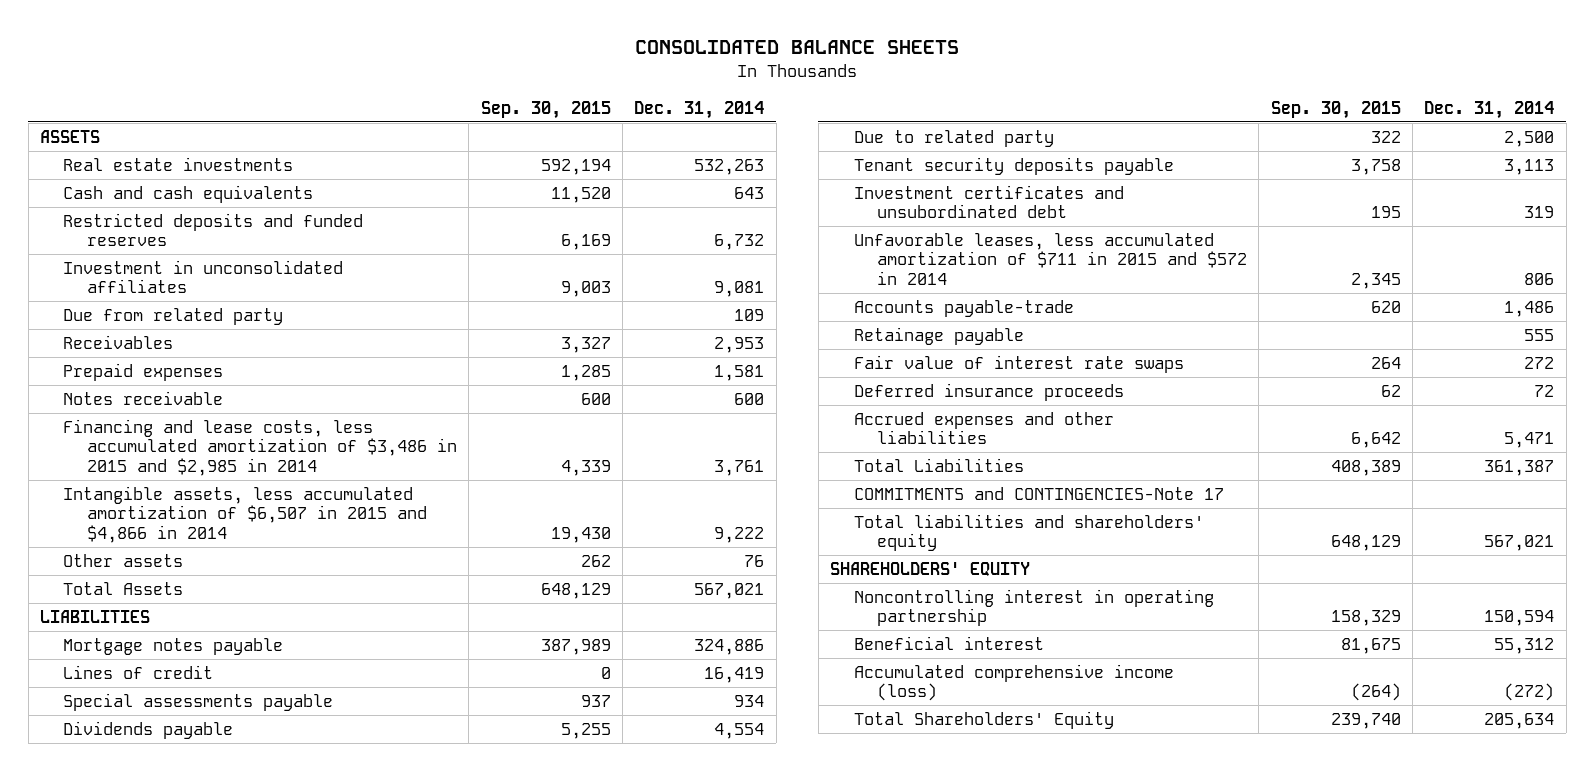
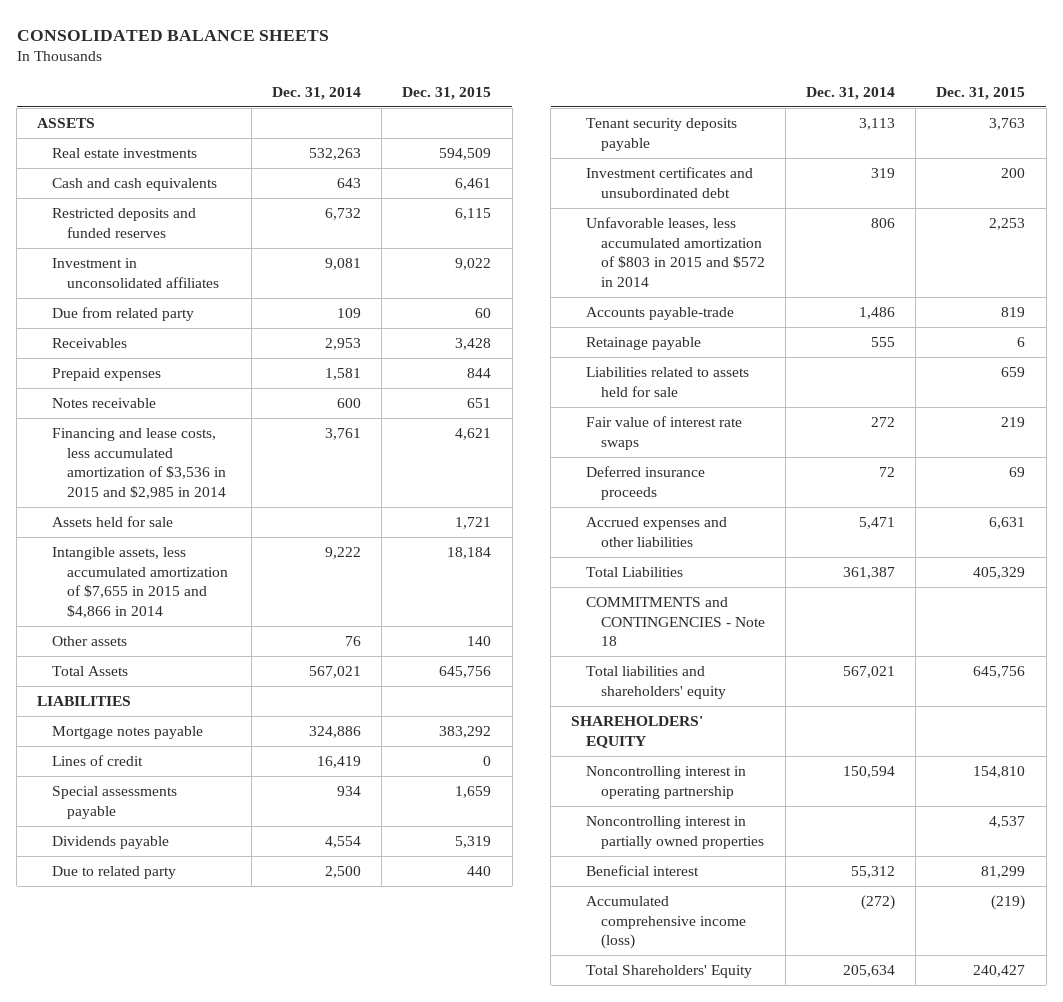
- | Sep. 30, 2015 | Dec. 31, 2014
+ | Dec. 31, 2014 | Dec. 31, 2015
- Financing and lease costs, less accumulated amortization of $3,486 in 2015 and $2,985 in 2014 | 4,339 | 3,761
- Intangible assets, less accumulated amortization of $6,507 in 2015 and $4,866 in 2014 | 19,430 | 9,222
+ Financing and lease costs, less accumulated amortization of $3,536 in 2015 and $2,985 in 2014 | 3,761 | 4,621
+ Assets held for sale | | 1,721
+ Intangible assets, less accumulated amortization of $7,655 in 2015 and $4,866 in 2014 | 9,222 | 18,184
- Unfavorable leases, less accumulated amortization of $711 in 2015 and $572 in 2014 | 2,345 | 806
+ Unfavorable leases, less accumulated amortization of $803 in 2015 and $572 in 2014 | 806 | 2,253
+ Liabilities related to assets held for sale | | 659
- COMMITMENTS and CONTINGENCIES-Note 17
+ COMMITMENTS and CONTINGENCIES - Note 18
+ Noncontrolling interest in partially owned properties | | 4,537

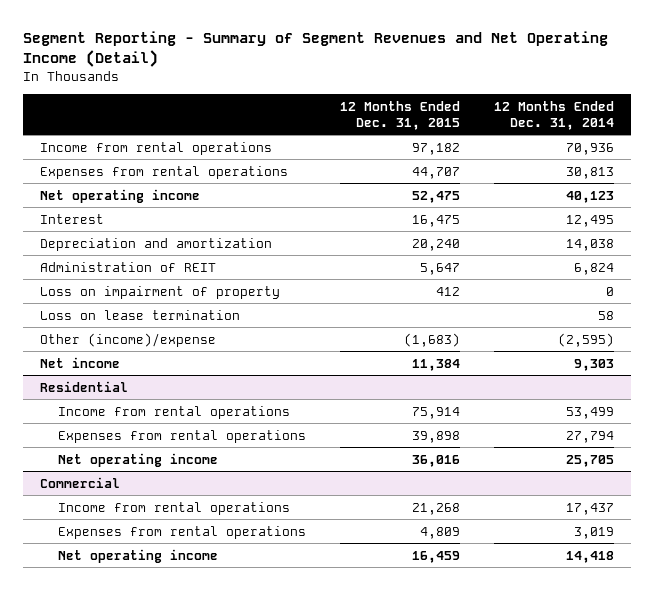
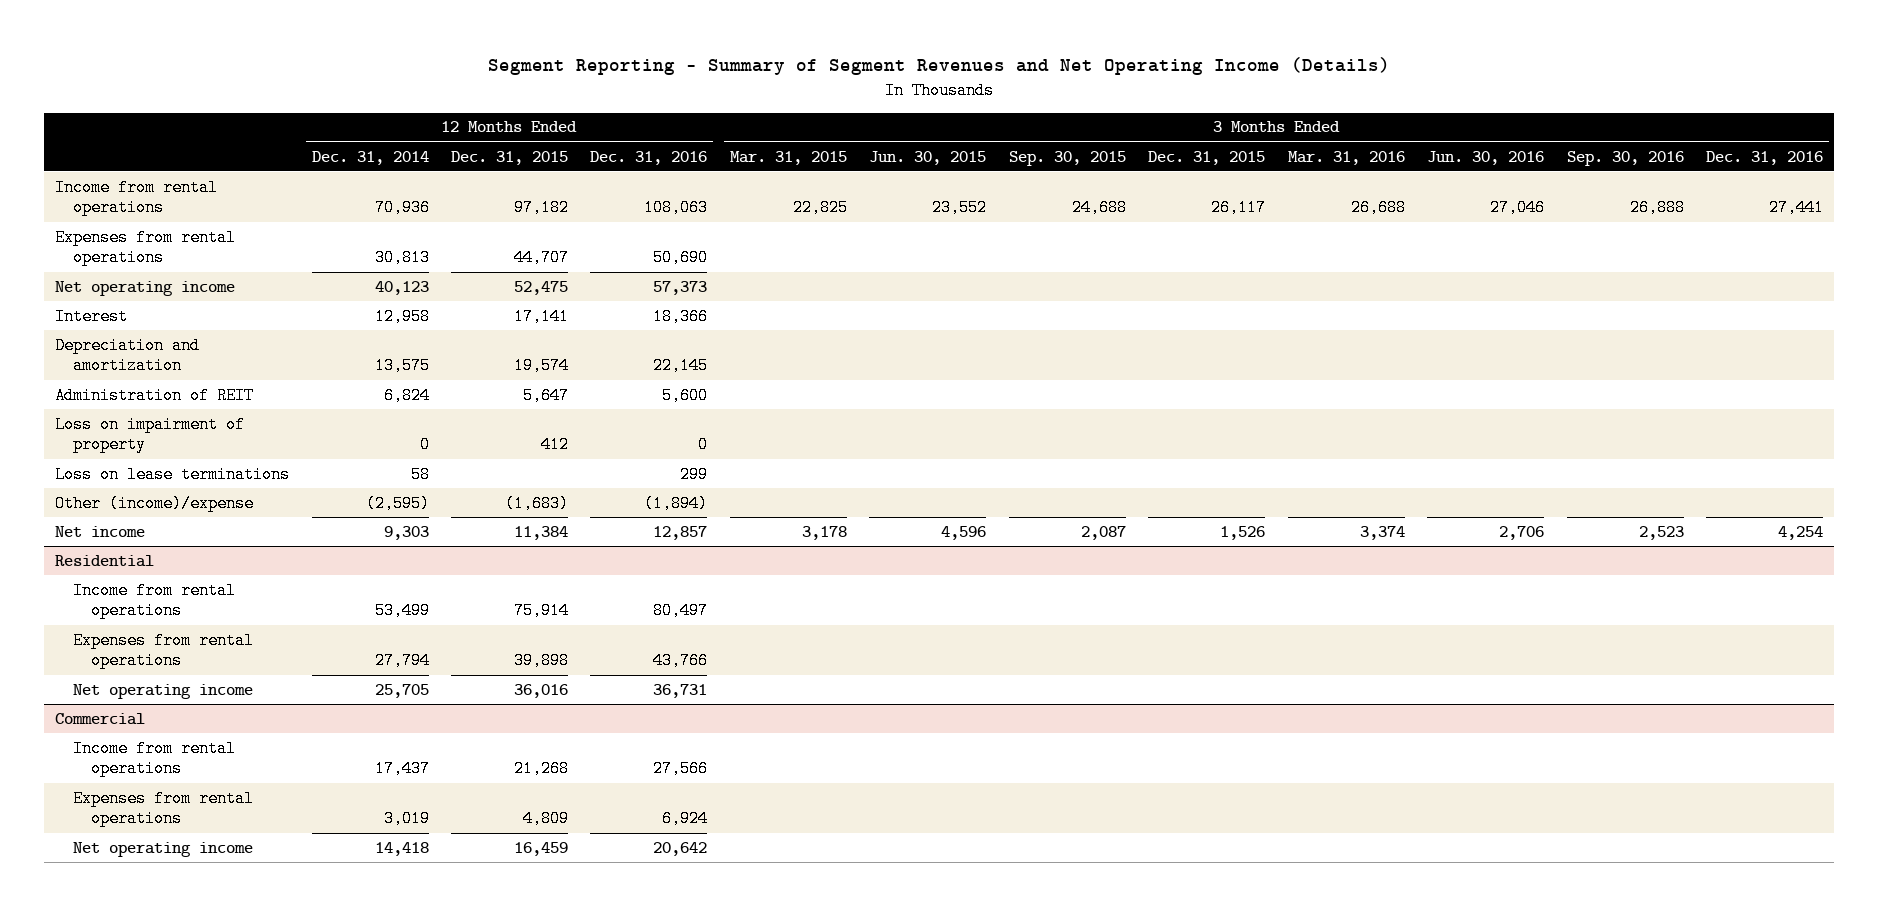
- Segment Reporting - Summary of Segment Revenues and Net Operating Income (Detail)
+ Segment Reporting - Summary of Segment Revenues and Net Operating Income (Details)
- | 12 Months Ended Dec. 31, 2015 | 12 Months Ended Dec. 31, 2014
+ | 12 Months Ended Dec. 31, 2014 | 12 Months Ended Dec. 31, 2015 | 12 Months Ended Dec. 31, 2016 | 3 Months Ended Mar. 31, 2015 | 3 Months Ended Jun. 30, 2015 | 3 Months Ended Sep. 30, 2015 | 3 Months Ended Dec. 31, 2015 | 3 Months Ended Mar. 31, 2016 | 3 Months Ended Jun. 30, 2016 | 3 Months Ended Sep. 30, 2016 | 3 Months Ended Dec. 31, 2016
- Interest | 16,475 | 12,495
- Depreciation and amortization | 20,240 | 14,038
+ Interest | 12,958 | 17,141 | 18,366 | | | | | | | |
+ Depreciation and amortization | 13,575 | 19,574 | 22,145 | | | | | | | |
- Loss on lease termination | | 58
+ Loss on lease terminations | 58 | | 299 | | | | | | | |

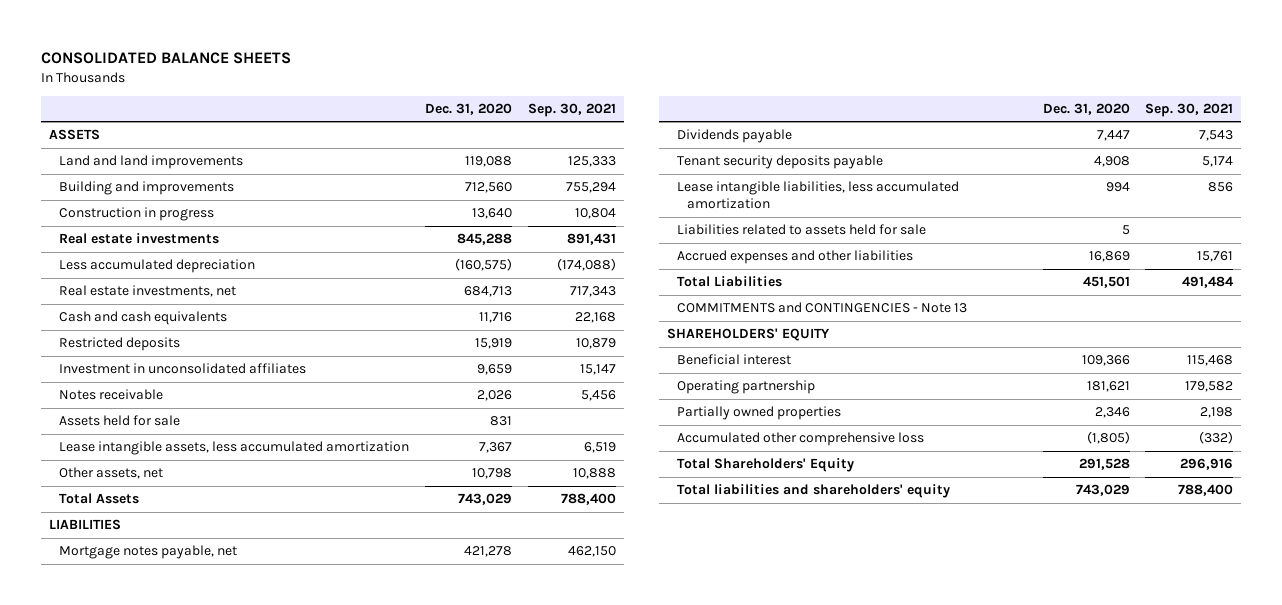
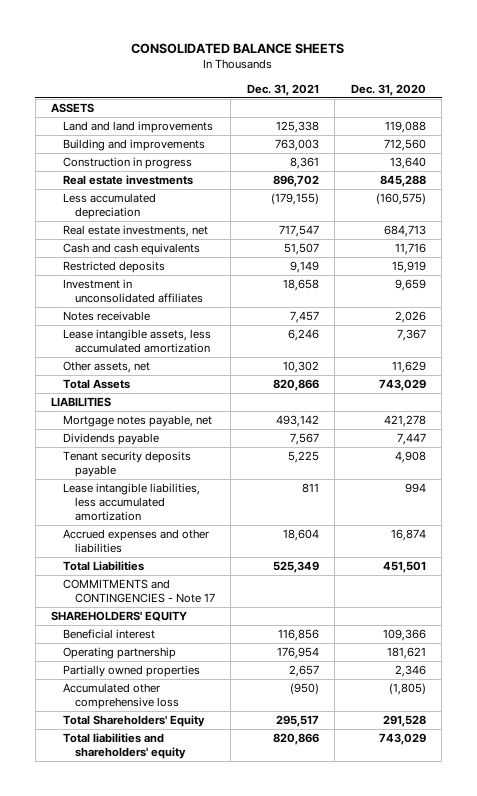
- | Dec. 31, 2020 | Sep. 30, 2021
+ | Dec. 31, 2021 | Dec. 31, 2020
- Assets held for sale | 831 |
- Other assets, net | 10,798 | 10,888
+ Other assets, net | 10,302 | 11,629
- Liabilities related to assets held for sale | 5 |
- Accrued expenses and other liabilities | 16,869 | 15,761
+ Accrued expenses and other liabilities | 18,604 | 16,874
- COMMITMENTS and CONTINGENCIES - Note 13
+ COMMITMENTS and CONTINGENCIES - Note 17

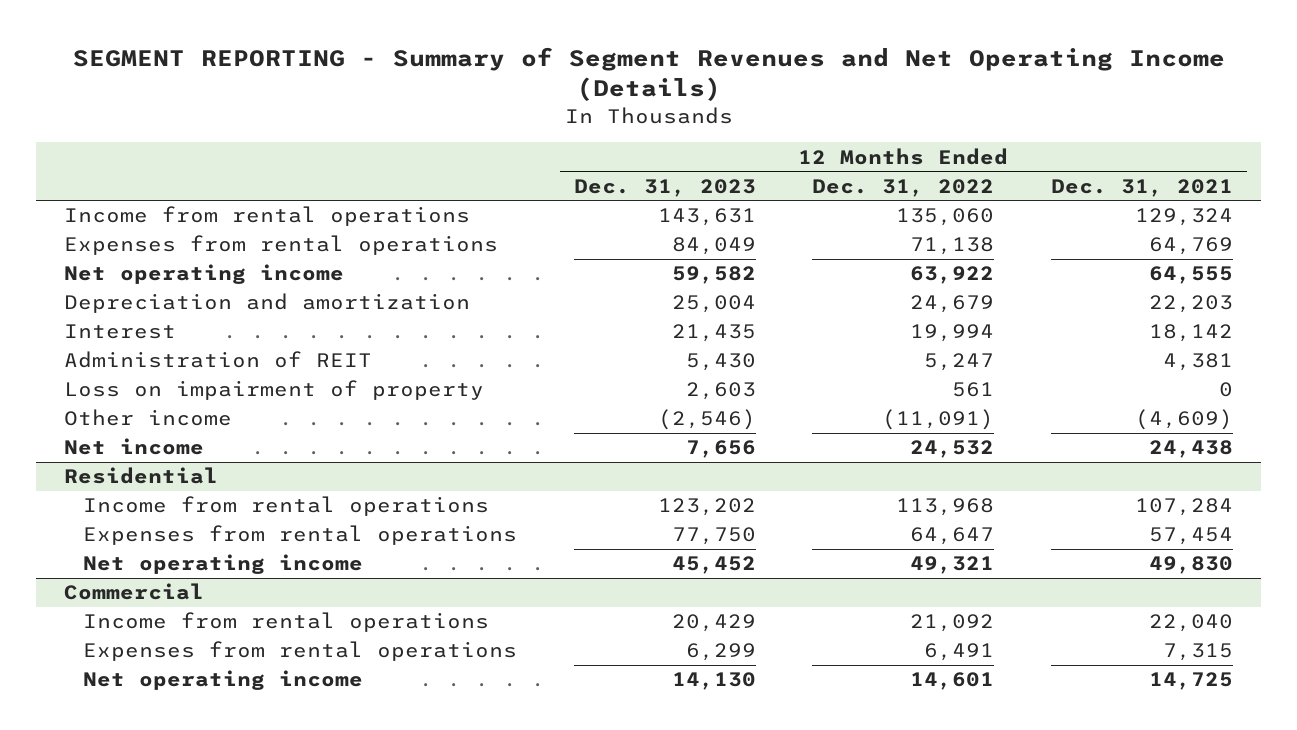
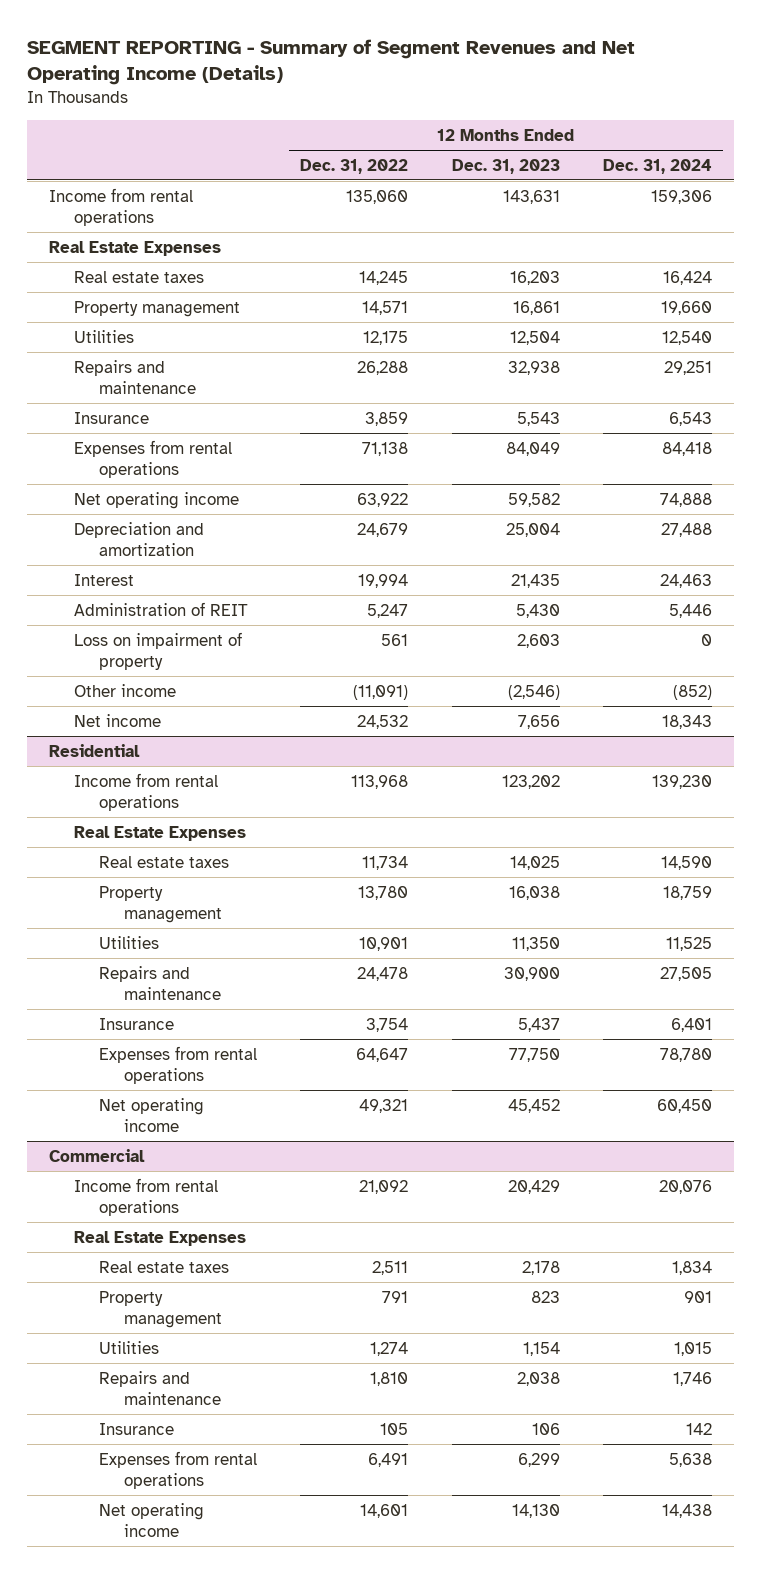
- | 12 Months Ended Dec. 31, 2023 | 12 Months Ended Dec. 31, 2022 | 12 Months Ended Dec. 31, 2021
+ | 12 Months Ended Dec. 31, 2022 | 12 Months Ended Dec. 31, 2023 | 12 Months Ended Dec. 31, 2024
+ Real Estate Expenses
+ Real estate taxes | 14,245 | 16,203 | 16,424
+ Property management | 14,571 | 16,861 | 19,660
+ Utilities | 12,175 | 12,504 | 12,540
+ Repairs and maintenance | 26,288 | 32,938 | 29,251
+ Insurance | 3,859 | 5,543 | 6,543
@ Residential
+ Real Estate Expenses
+ Real estate taxes | 11,734 | 14,025 | 14,590
+ Property management | 13,780 | 16,038 | 18,759
+ Utilities | 10,901 | 11,350 | 11,525
+ Repairs and maintenance | 24,478 | 30,900 | 27,505
+ Insurance | 3,754 | 5,437 | 6,401
@ Commercial
+ Real Estate Expenses
+ Real estate taxes | 2,511 | 2,178 | 1,834
+ Property management | 791 | 823 | 901
+ Utilities | 1,274 | 1,154 | 1,015
+ Repairs and maintenance | 1,810 | 2,038 | 1,746
+ Insurance | 105 | 106 | 142

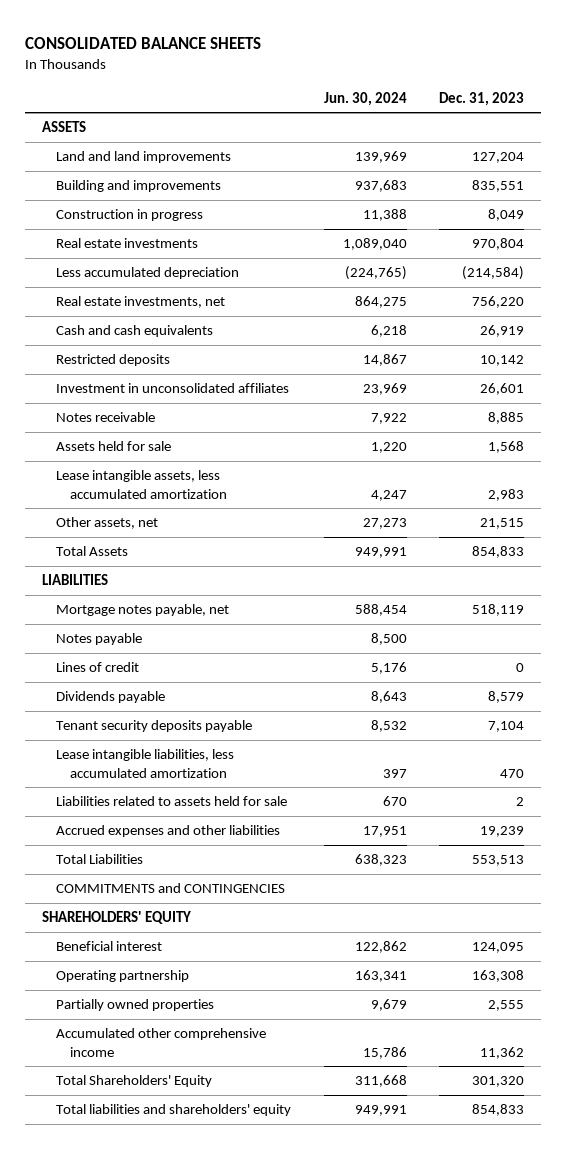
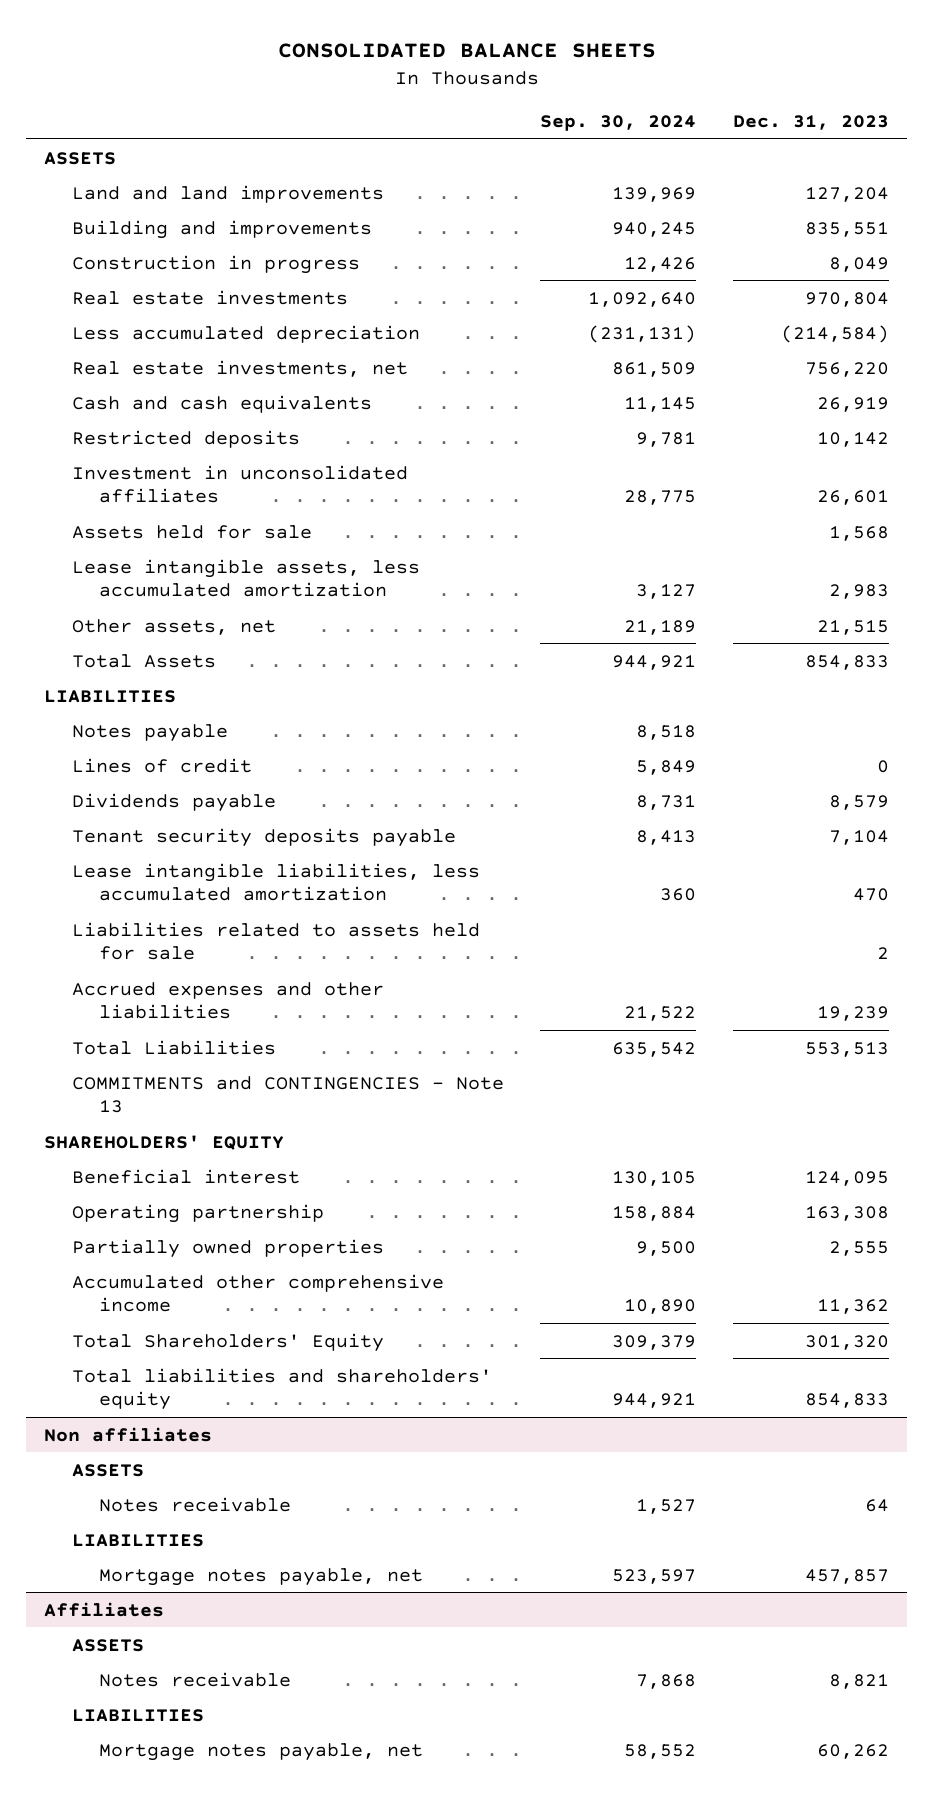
- | Jun. 30, 2024 | Dec. 31, 2023
+ | Sep. 30, 2024 | Dec. 31, 2023
- Notes receivable | 7,922 | 8,885
- Mortgage notes payable, net | 588,454 | 518,119
- COMMITMENTS and CONTINGENCIES
+ COMMITMENTS and CONTINGENCIES - Note 13
+ Non affiliates
+ ASSETS
+ Notes receivable | 1,527 | 64
+ LIABILITIES
+ Mortgage notes payable, net | 523,597 | 457,857
+ Affiliates
+ ASSETS
+ Notes receivable | 7,868 | 8,821
+ LIABILITIES
+ Mortgage notes payable, net | 58,552 | 60,262

